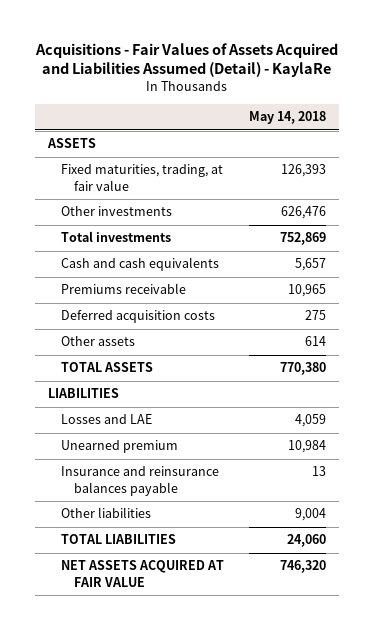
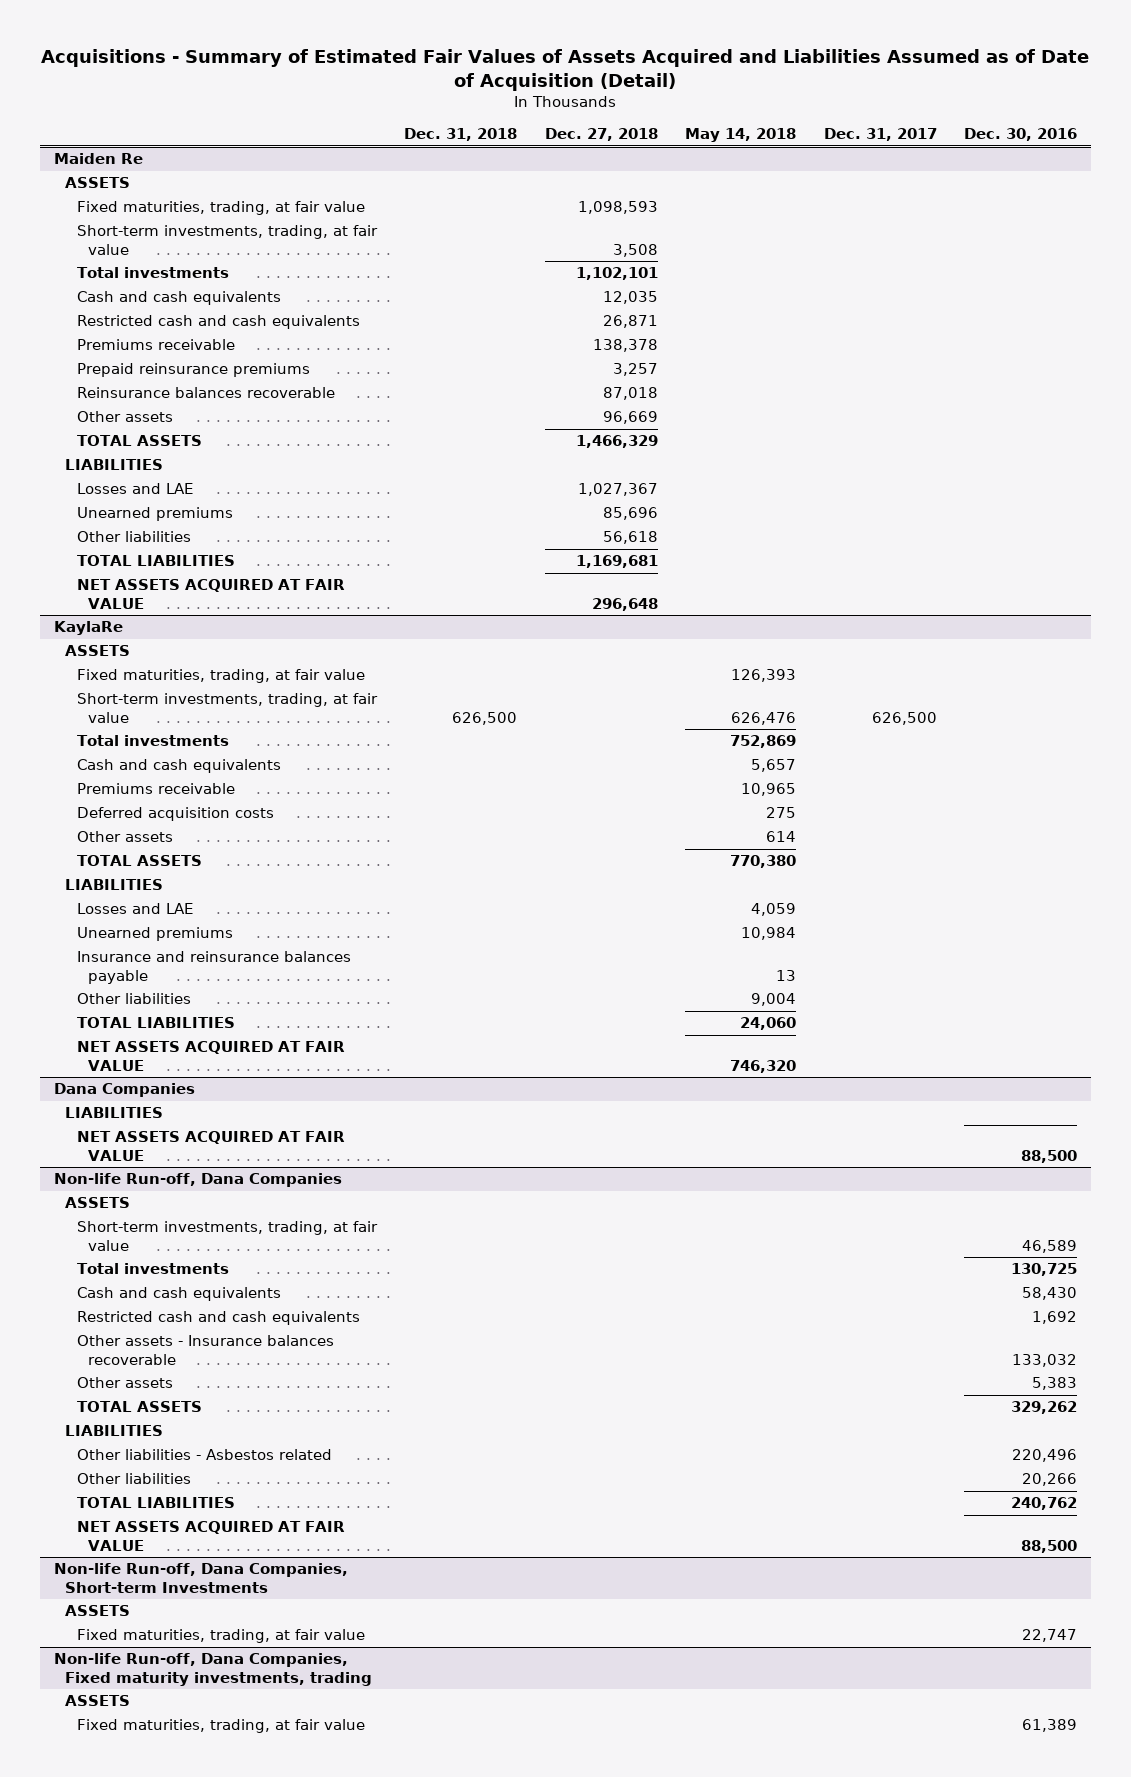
- Acquisitions - Fair Values of Assets Acquired and Liabilities Assumed (Detail) - KaylaRe
+ Acquisitions - Summary of Estimated Fair Values of Assets Acquired and Liabilities Assumed as of Date of Acquisition (Detail)
- | May 14, 2018
+ | Dec. 31, 2018 | Dec. 27, 2018 | May 14, 2018 | Dec. 31, 2017 | Dec. 30, 2016
+ Maiden Re
+ ASSETS
+ Fixed maturities, trading, at fair value | | 1,098,593 | | |
+ Short-term investments, trading, at fair value | | 3,508 | | |
+ Total investments | | 1,102,101 | | |
+ Cash and cash equivalents | | 12,035 | | |
+ Restricted cash and cash equivalents | | 26,871 | | |
+ Premiums receivable | | 138,378 | | |
+ Prepaid reinsurance premiums | | 3,257 | | |
+ Reinsurance balances recoverable | | 87,018 | | |
+ Other assets | | 96,669 | | |
+ TOTAL ASSETS | | 1,466,329 | | |
+ LIABILITIES
+ Losses and LAE | | 1,027,367 | | |
+ Unearned premiums | | 85,696 | | |
+ Other liabilities | | 56,618 | | |
+ TOTAL LIABILITIES | | 1,169,681 | | |
+ NET ASSETS ACQUIRED AT FAIR VALUE | | 296,648 | | |
+ KaylaRe
- Other investments | 626,476
+ Short-term investments, trading, at fair value | 626,500 | | 626,476 | 626,500 |
- Unearned premium | 10,984
+ Unearned premiums | | | 10,984 | |
+ Dana Companies
+ LIABILITIES
+ NET ASSETS ACQUIRED AT FAIR VALUE | | | | | 88,500
+ Non-life Run-off, Dana Companies
+ ASSETS
+ Short-term investments, trading, at fair value | | | | | 46,589
+ Total investments | | | | | 130,725
+ Cash and cash equivalents | | | | | 58,430
+ Restricted cash and cash equivalents | | | | | 1,692
+ Other assets - Insurance balances recoverable | | | | | 133,032
+ Other assets | | | | | 5,383
+ TOTAL ASSETS | | | | | 329,262
+ LIABILITIES
+ Other liabilities - Asbestos related | | | | | 220,496
+ Other liabilities | | | | | 20,266
+ TOTAL LIABILITIES | | | | | 240,762
+ NET ASSETS ACQUIRED AT FAIR VALUE | | | | | 88,500
+ Non-life Run-off, Dana Companies, Short-term Investments
+ ASSETS
+ Fixed maturities, trading, at fair value | | | | | 22,747
+ Non-life Run-off, Dana Companies, Fixed maturity investments, trading
+ ASSETS
+ Fixed maturities, trading, at fair value | | | | | 61,389

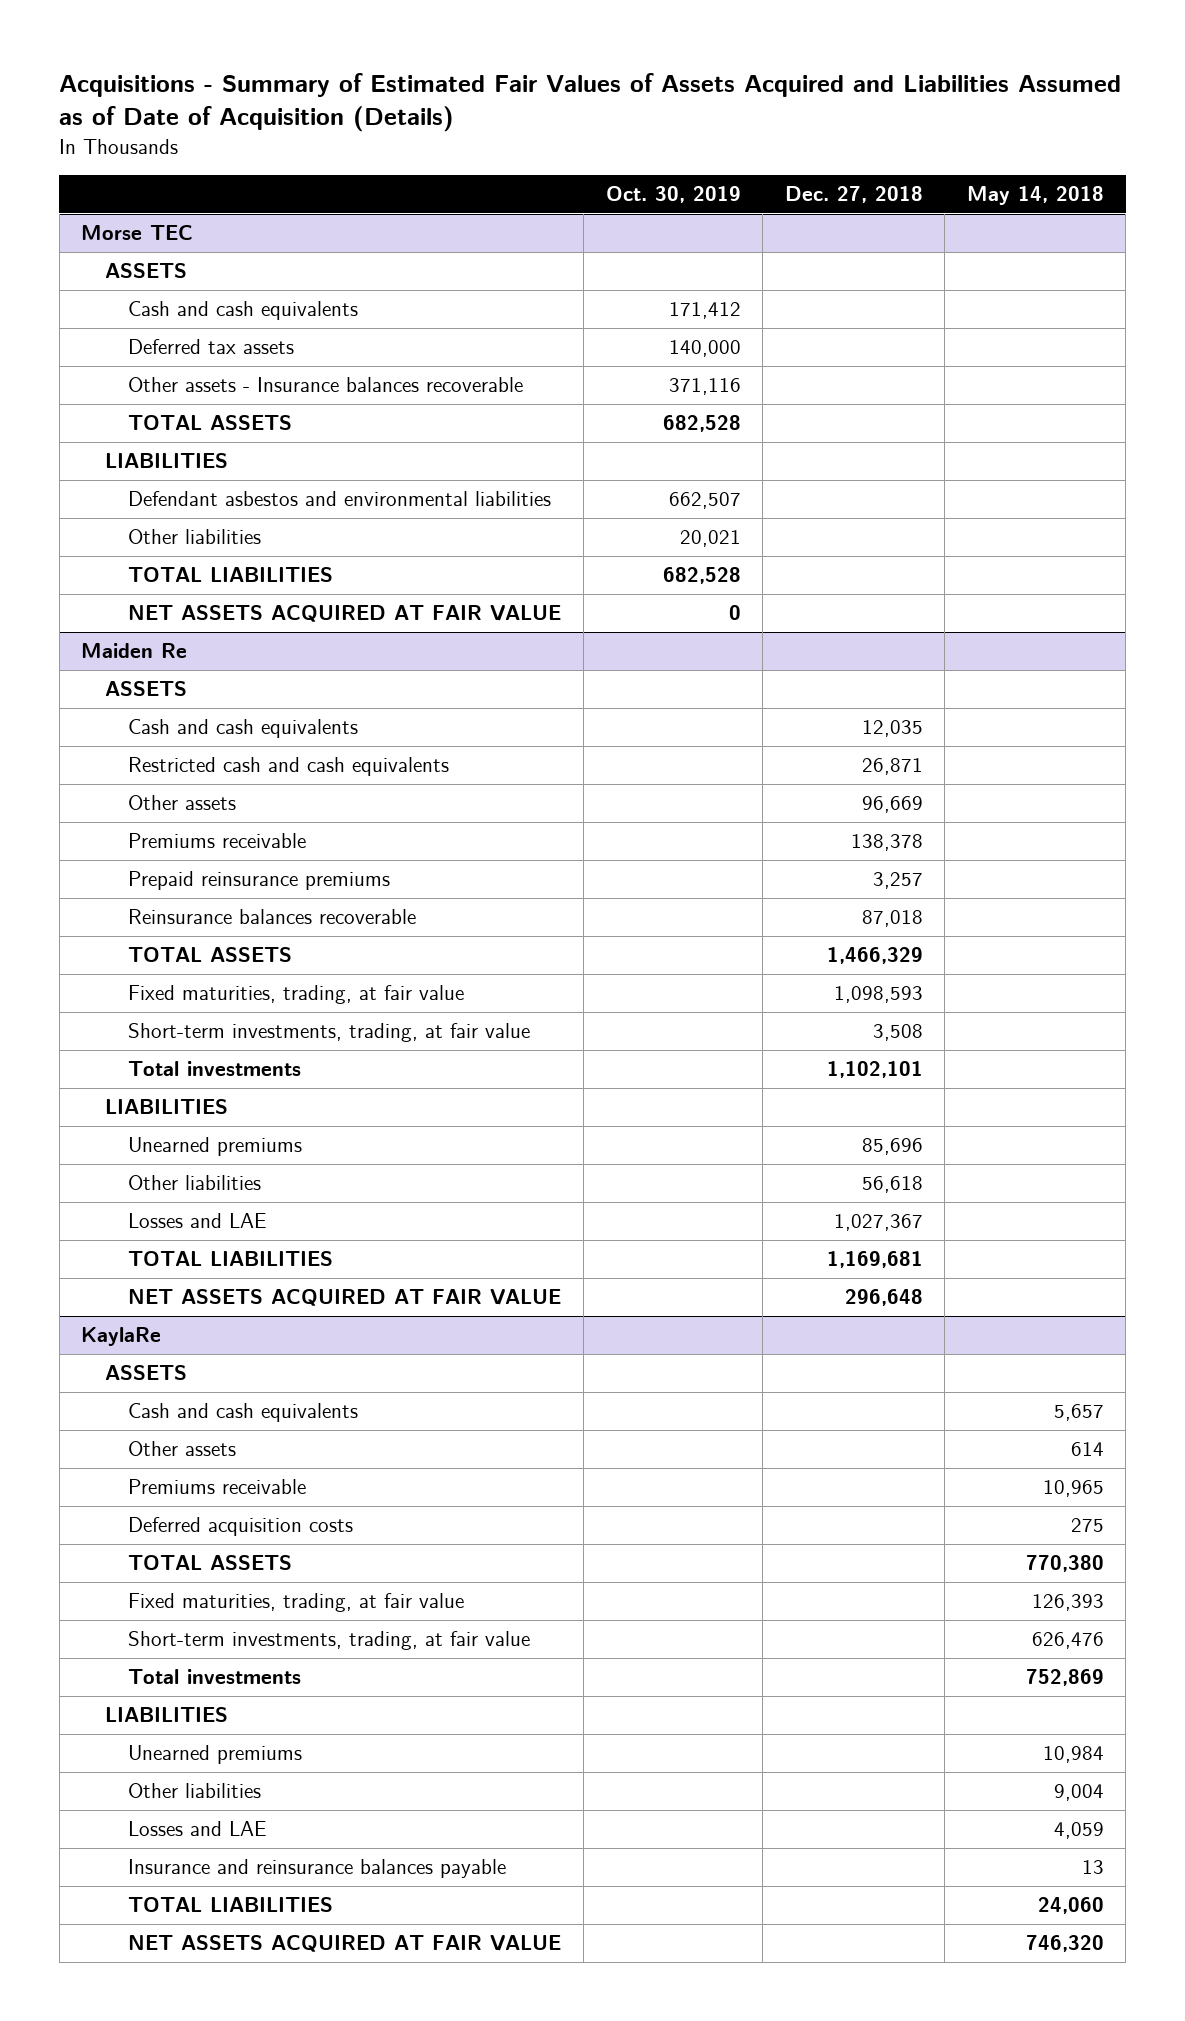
- Acquisitions - Summary of Estimated Fair Values of Assets Acquired and Liabilities Assumed as of Date of Acquisition (Detail)
+ Acquisitions - Summary of Estimated Fair Values of Assets Acquired and Liabilities Assumed as of Date of Acquisition (Details)
- | Dec. 31, 2018 | Dec. 27, 2018 | May 14, 2018 | Dec. 31, 2017 | Dec. 30, 2016
+ | Oct. 30, 2019 | Dec. 27, 2018 | May 14, 2018
+ Morse TEC
+ ASSETS
+ Cash and cash equivalents | 171,412 | |
+ Deferred tax assets | 140,000 | |
+ Other assets - Insurance balances recoverable | 371,116 | |
+ TOTAL ASSETS | 682,528 | |
+ LIABILITIES
+ Defendant asbestos and environmental liabilities | 662,507 | |
+ Other liabilities | 20,021 | |
+ TOTAL LIABILITIES | 682,528 | |
+ NET ASSETS ACQUIRED AT FAIR VALUE | 0 | |
@ Maiden Re
moved up: Other assets | | 96,669 |
moved down: Fixed maturities, trading, at fair value | | 1,098,593 |
moved down: Short-term investments, trading, at fair value | | 3,508 |
moved down: Total investments | | 1,102,101 |
moved down: Losses and LAE | | 1,027,367 |
@ KaylaRe
moved up: Other assets | | | 614
moved down: Fixed maturities, trading, at fair value | | | 126,393
moved down: Short-term investments, trading, at fair value | | | 626,476
moved down: Total investments | | | 752,869
moved down: Losses and LAE | | | 4,059
moved down: Insurance and reinsurance balances payable | | | 13
- Dana Companies
- LIABILITIES
- NET ASSETS ACQUIRED AT FAIR VALUE | | | | | 88,500
- Non-life Run-off, Dana Companies
- ASSETS
- Short-term investments, trading, at fair value | | | | | 46,589
- Total investments | | | | | 130,725
- Cash and cash equivalents | | | | | 58,430
- Restricted cash and cash equivalents | | | | | 1,692
- Other assets - Insurance balances recoverable | | | | | 133,032
- Other assets | | | | | 5,383
- TOTAL ASSETS | | | | | 329,262
- LIABILITIES
- Other liabilities - Asbestos related | | | | | 220,496
- Other liabilities | | | | | 20,266
- TOTAL LIABILITIES | | | | | 240,762
- NET ASSETS ACQUIRED AT FAIR VALUE | | | | | 88,500
- Non-life Run-off, Dana Companies, Short-term Investments
- ASSETS
- Fixed maturities, trading, at fair value | | | | | 22,747
- Non-life Run-off, Dana Companies, Fixed maturity investments, trading
- ASSETS
- Fixed maturities, trading, at fair value | | | | | 61,389

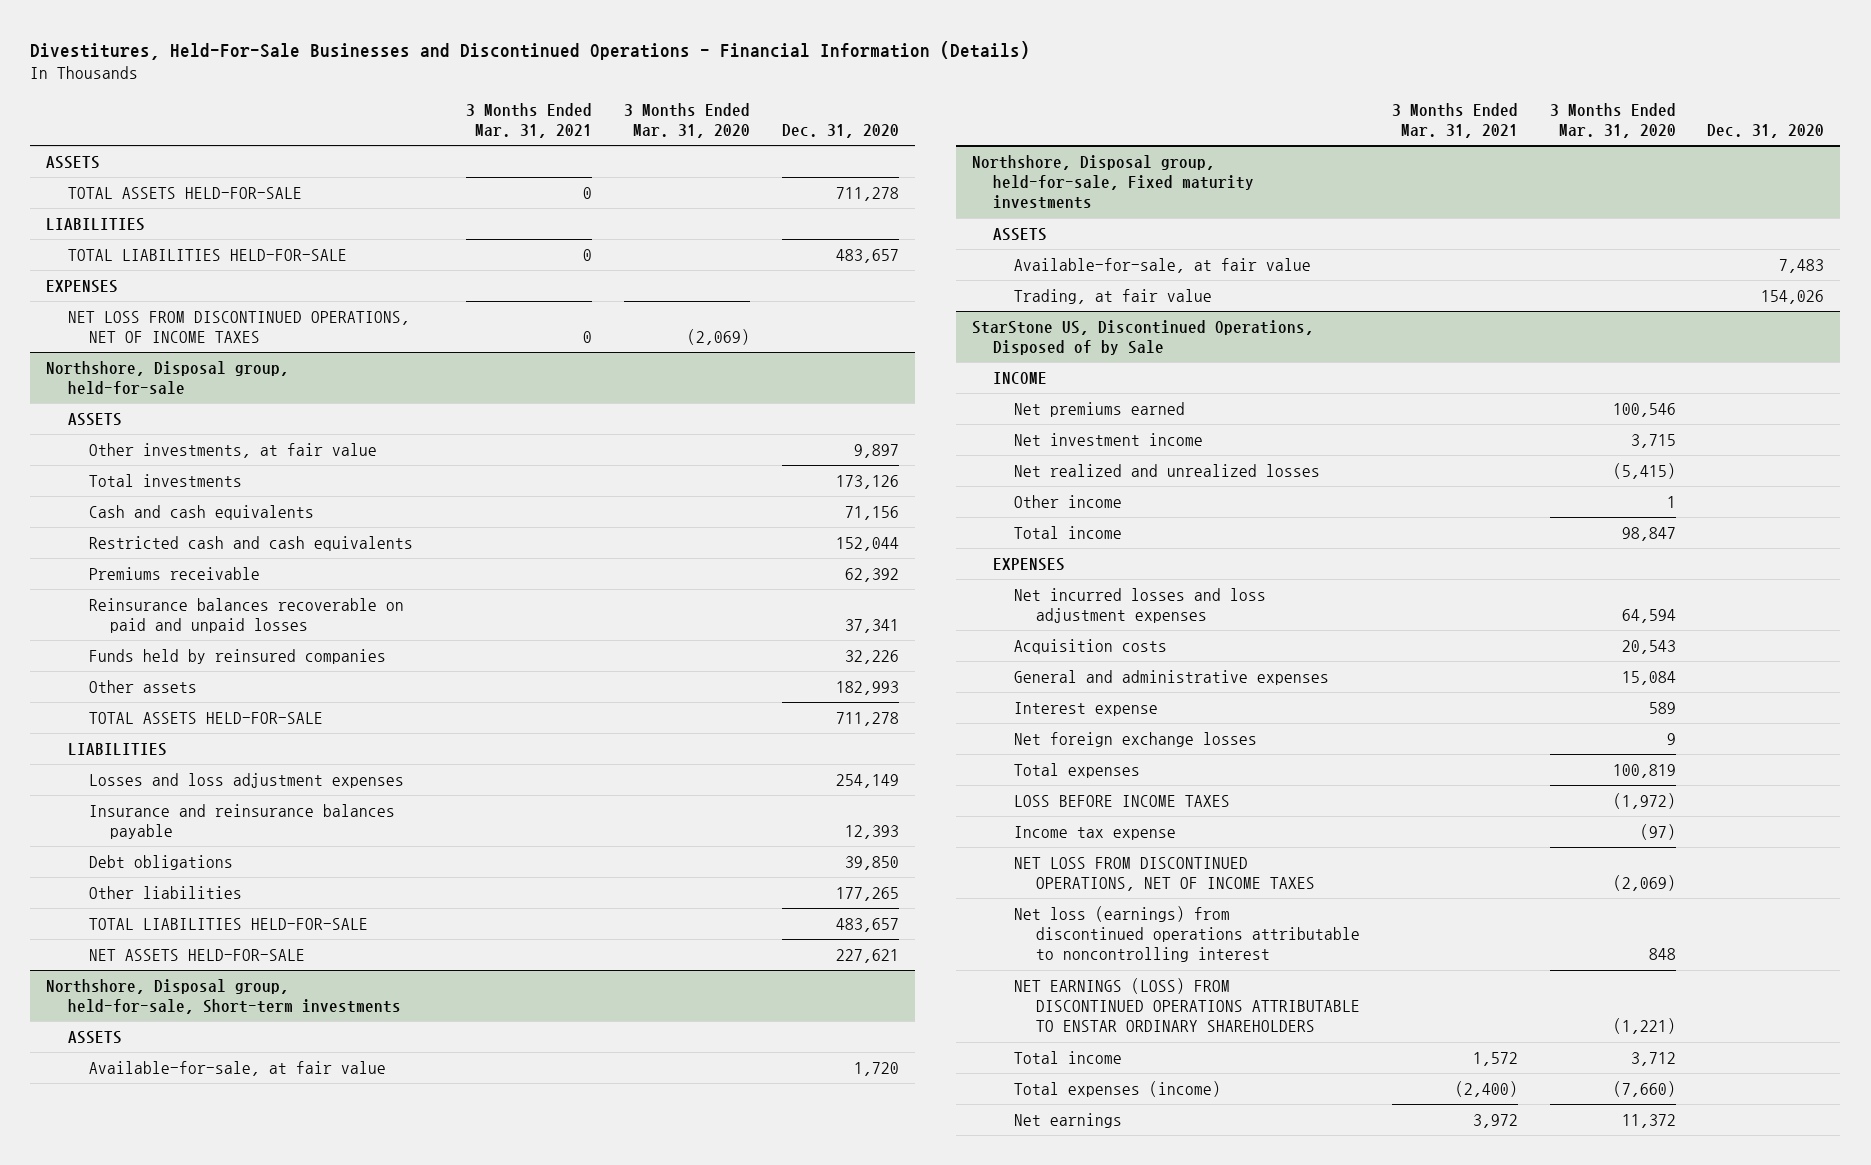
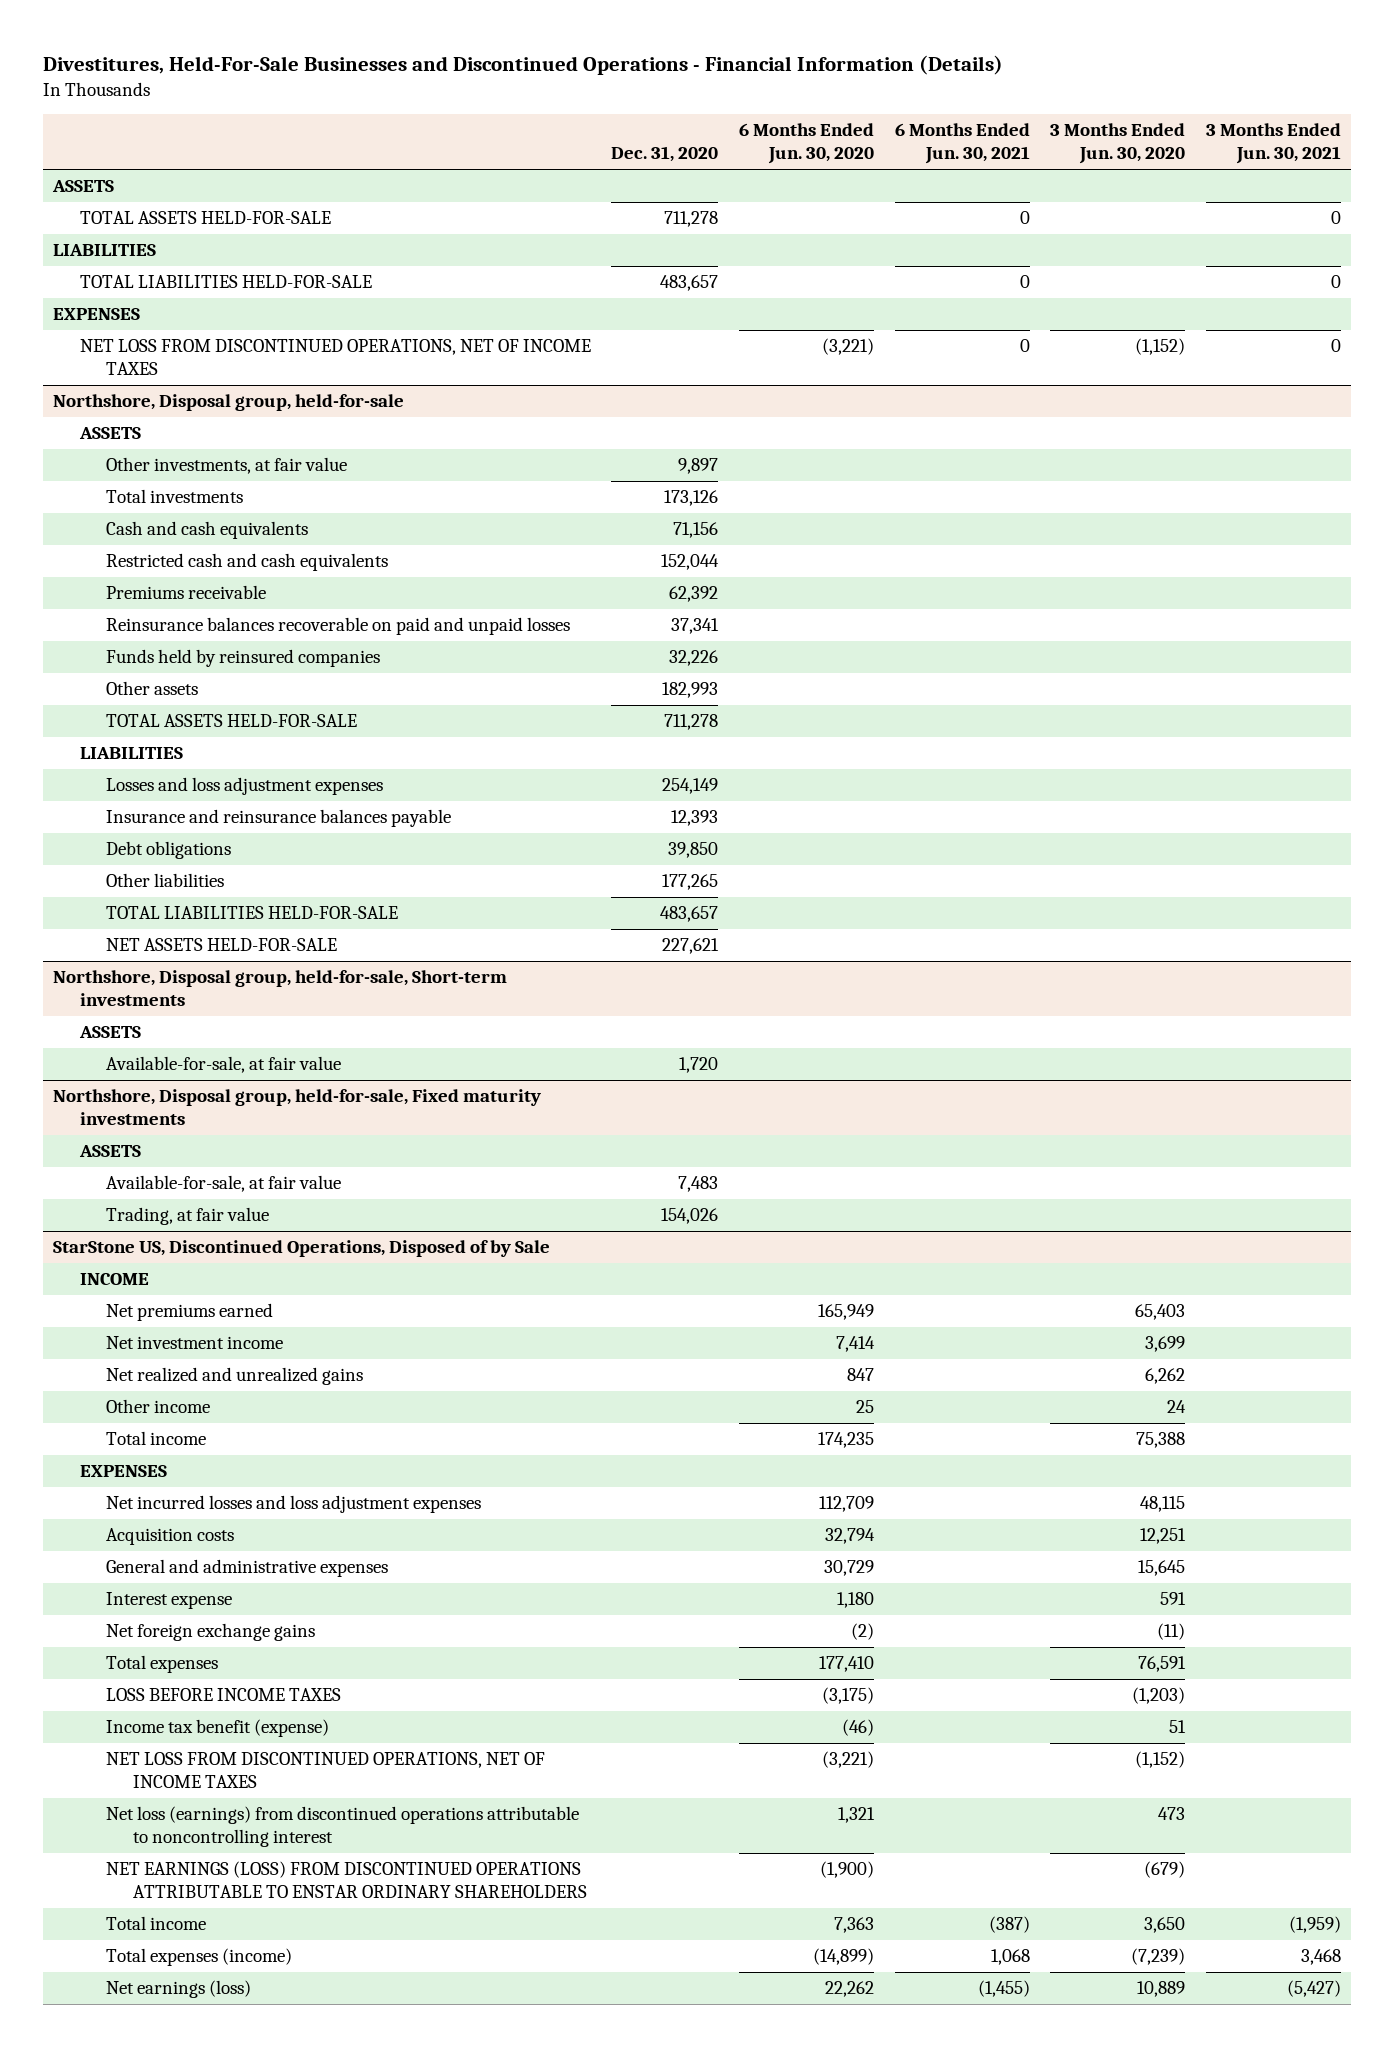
- | 3 Months Ended Mar. 31, 2021 | 3 Months Ended Mar. 31, 2020 | Dec. 31, 2020
+ | Dec. 31, 2020 | 6 Months Ended Jun. 30, 2020 | 6 Months Ended Jun. 30, 2021 | 3 Months Ended Jun. 30, 2020 | 3 Months Ended Jun. 30, 2021
@ StarStone US, Discontinued Operations, Disposed of by Sale
- Net realized and unrealized losses | | (5,415) |
+ Net realized and unrealized gains | | 847 | | 6,262 |
- Net foreign exchange losses | | 9 |
+ Net foreign exchange gains | | (2) | | (11) |
- Income tax expense | | (97) |
+ Income tax benefit (expense) | | (46) | | 51 |
- Net earnings | 3,972 | 11,372 |
+ Net earnings (loss) | | 22,262 | (1,455) | 10,889 | (5,427)

